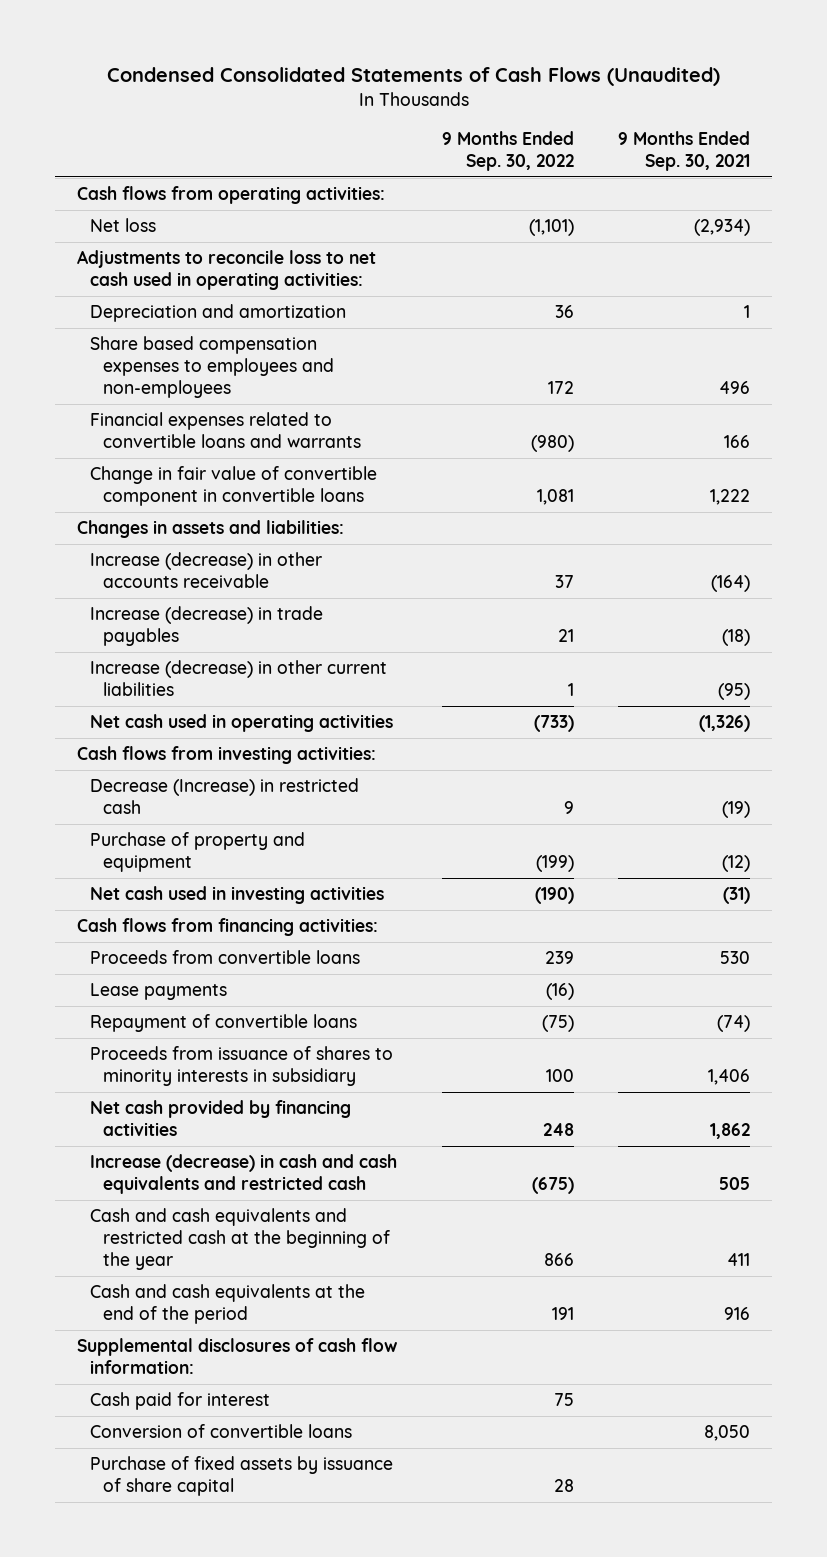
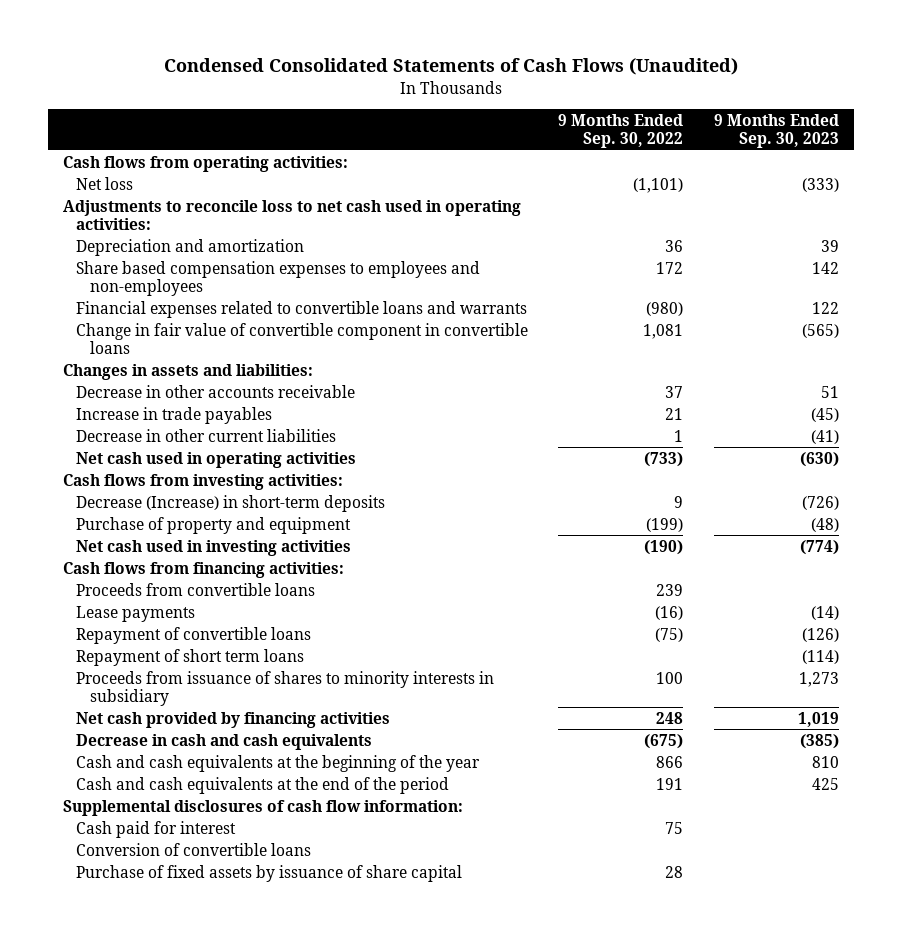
- | 9 Months Ended Sep. 30, 2022 | 9 Months Ended Sep. 30, 2021
+ | 9 Months Ended Sep. 30, 2022 | 9 Months Ended Sep. 30, 2023
- Increase (decrease) in other accounts receivable | 37 | (164)
- Increase (decrease) in trade payables | 21 | (18)
- Increase (decrease) in other current liabilities | 1 | (95)
+ Decrease in other accounts receivable | 37 | 51
+ Increase in trade payables | 21 | (45)
+ Decrease in other current liabilities | 1 | (41)
- Decrease (Increase) in restricted cash | 9 | (19)
+ Decrease (Increase) in short-term deposits | 9 | (726)
+ Repayment of short term loans | | (114)
- Increase (decrease) in cash and cash equivalents and restricted cash | (675) | 505
- Cash and cash equivalents and restricted cash at the beginning of the year | 866 | 411
+ Decrease in cash and cash equivalents | (675) | (385)
+ Cash and cash equivalents at the beginning of the year | 866 | 810

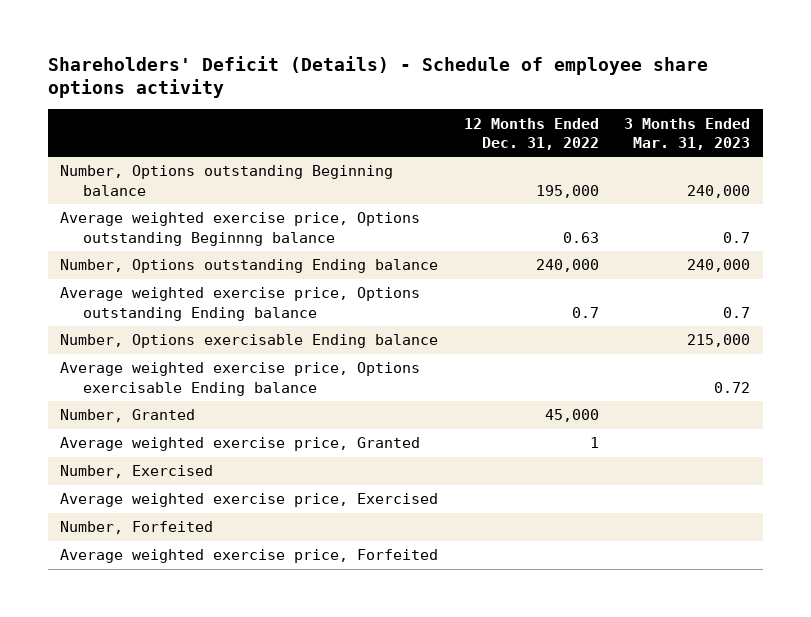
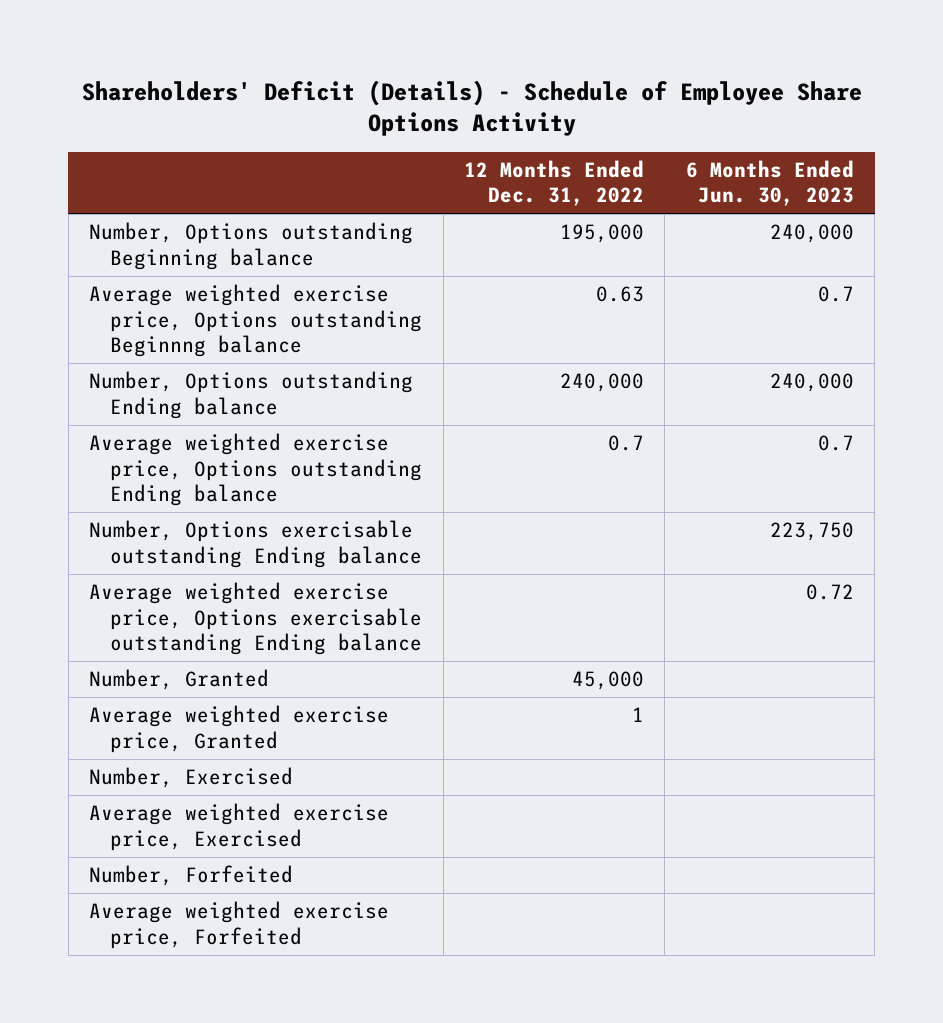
- Shareholders' Deficit (Details) - Schedule of employee share options activity
+ Shareholders' Deficit (Details) - Schedule of Employee Share Options Activity
- | 12 Months Ended Dec. 31, 2022 | 3 Months Ended Mar. 31, 2023
+ | 12 Months Ended Dec. 31, 2022 | 6 Months Ended Jun. 30, 2023
- Number, Options exercisable Ending balance | | 215,000
- Average weighted exercise price, Options exercisable Ending balance | | 0.72
+ Number, Options exercisable outstanding Ending balance | | 223,750
+ Average weighted exercise price, Options exercisable outstanding Ending balance | | 0.72

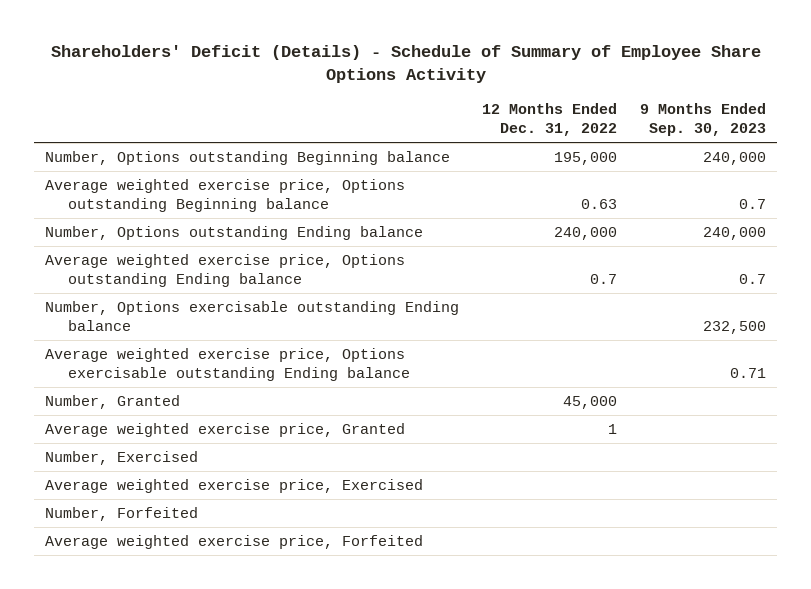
- Shareholders' Deficit (Details) - Schedule of Employee Share Options Activity
+ Shareholders' Deficit (Details) - Schedule of Summary of Employee Share Options Activity
- | 12 Months Ended Dec. 31, 2022 | 6 Months Ended Jun. 30, 2023
+ | 12 Months Ended Dec. 31, 2022 | 9 Months Ended Sep. 30, 2023
- Average weighted exercise price, Options outstanding Beginnng balance | 0.63 | 0.7
+ Average weighted exercise price, Options outstanding Beginning balance | 0.63 | 0.7

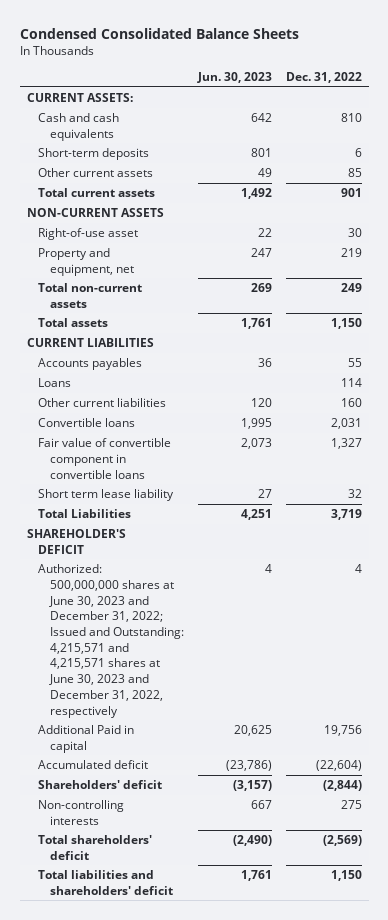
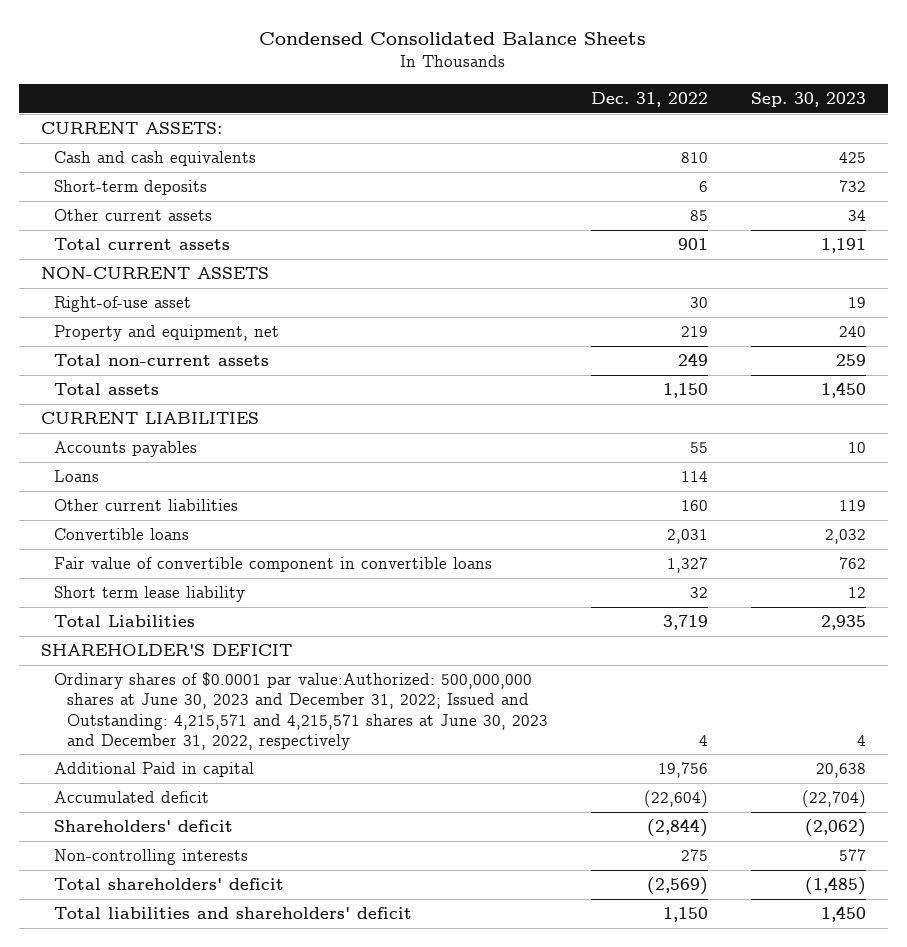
- | Jun. 30, 2023 | Dec. 31, 2022
+ | Dec. 31, 2022 | Sep. 30, 2023
- Authorized: 500,000,000 shares at June 30, 2023 and December 31, 2022; Issued and Outstanding: 4,215,571 and 4,215,571 shares at June 30, 2023 and December 31, 2022, respectively | 4 | 4
+ Ordinary shares of $0.0001 par value:Authorized: 500,000,000 shares at June 30, 2023 and December 31, 2022; Issued and Outstanding: 4,215,571 and 4,215,571 shares at June 30, 2023 and December 31, 2022, respectively | 4 | 4

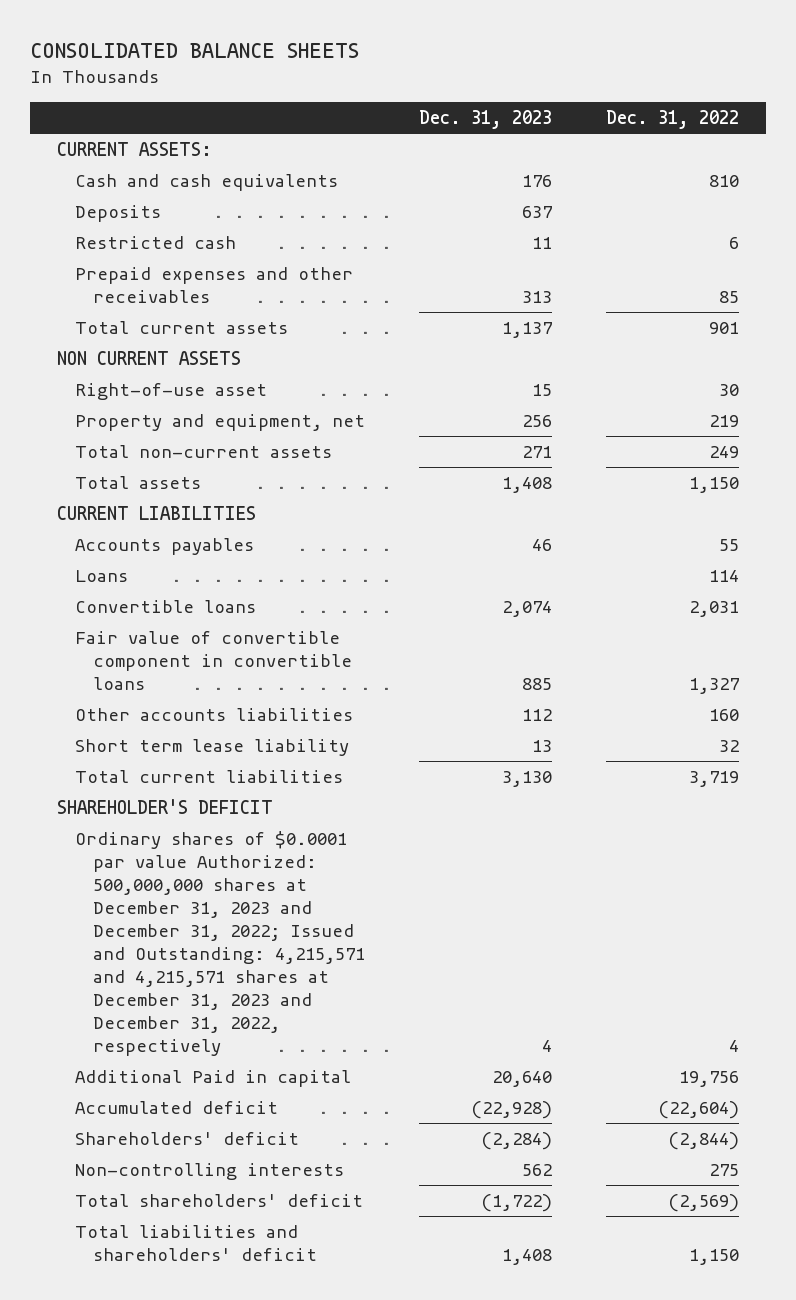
- Condensed Consolidated Balance Sheets
+ CONSOLIDATED BALANCE SHEETS
- | Dec. 31, 2022 | Sep. 30, 2023
+ | Dec. 31, 2023 | Dec. 31, 2022
- Short-term deposits | 6 | 732
- Other current assets | 85 | 34
+ Deposits | 637 |
+ Restricted cash | 11 | 6
+ Prepaid expenses and other receivables | 313 | 85
- NON-CURRENT ASSETS
+ NON CURRENT ASSETS
- Other current liabilities | 160 | 119
+ Other accounts liabilities | 112 | 160
- Total Liabilities | 3,719 | 2,935
+ Total current liabilities | 3,130 | 3,719
- Ordinary shares of $0.0001 par value:Authorized: 500,000,000 shares at June 30, 2023 and December 31, 2022; Issued and Outstanding: 4,215,571 and 4,215,571 shares at June 30, 2023 and December 31, 2022, respectively | 4 | 4
+ Ordinary shares of $0.0001 par value Authorized: 500,000,000 shares at December 31, 2023 and December 31, 2022; Issued and Outstanding: 4,215,571 and 4,215,571 shares at December 31, 2023 and December 31, 2022, respectively | 4 | 4

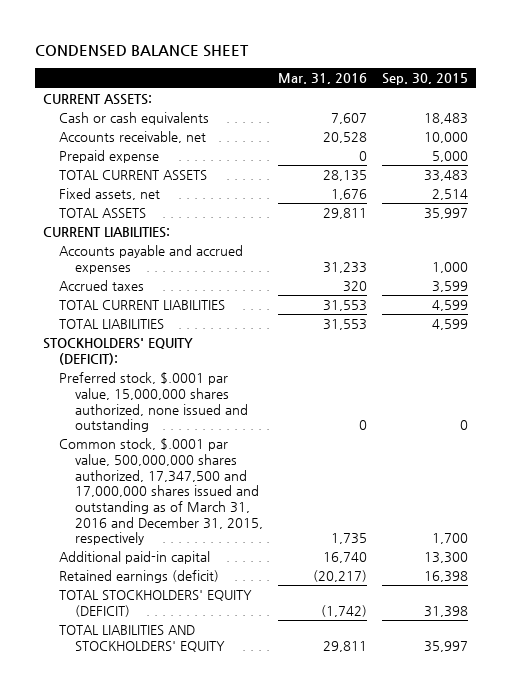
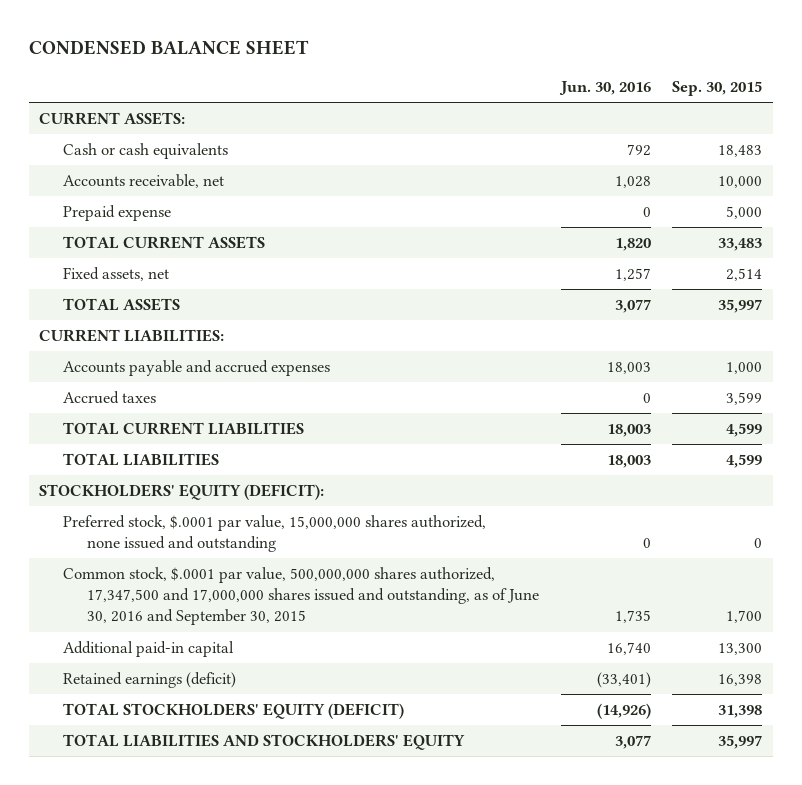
- | Mar. 31, 2016 | Sep. 30, 2015
+ | Jun. 30, 2016 | Sep. 30, 2015
- Common stock, $.0001 par value, 500,000,000 shares authorized, 17,347,500 and 17,000,000 shares issued and outstanding as of March 31, 2016 and December 31, 2015, respectively | 1,735 | 1,700
+ Common stock, $.0001 par value, 500,000,000 shares authorized, 17,347,500 and 17,000,000 shares issued and outstanding, as of June 30, 2016 and September 30, 2015 | 1,735 | 1,700

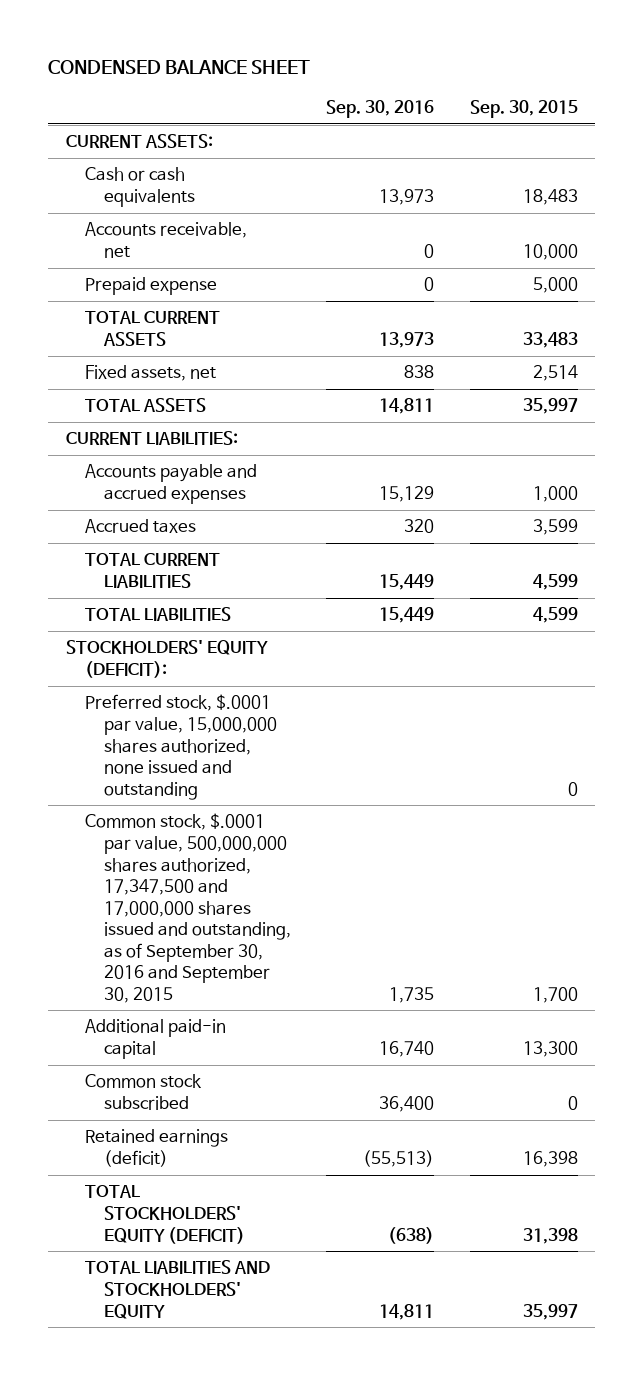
- | Jun. 30, 2016 | Sep. 30, 2015
+ | Sep. 30, 2016 | Sep. 30, 2015
- Common stock, $.0001 par value, 500,000,000 shares authorized, 17,347,500 and 17,000,000 shares issued and outstanding, as of June 30, 2016 and September 30, 2015 | 1,735 | 1,700
+ Common stock, $.0001 par value, 500,000,000 shares authorized, 17,347,500 and 17,000,000 shares issued and outstanding, as of September 30, 2016 and September 30, 2015 | 1,735 | 1,700
+ Common stock subscribed | 36,400 | 0

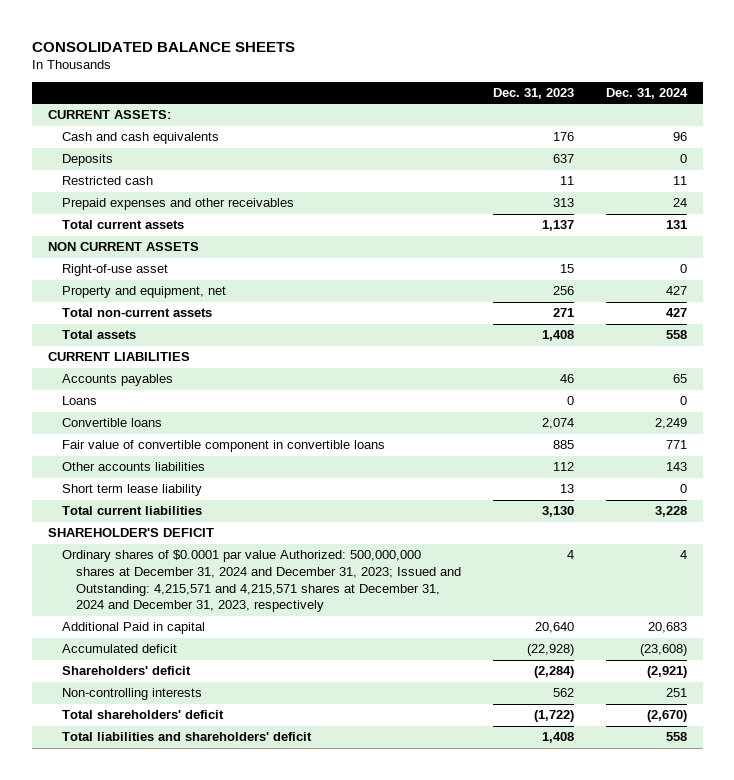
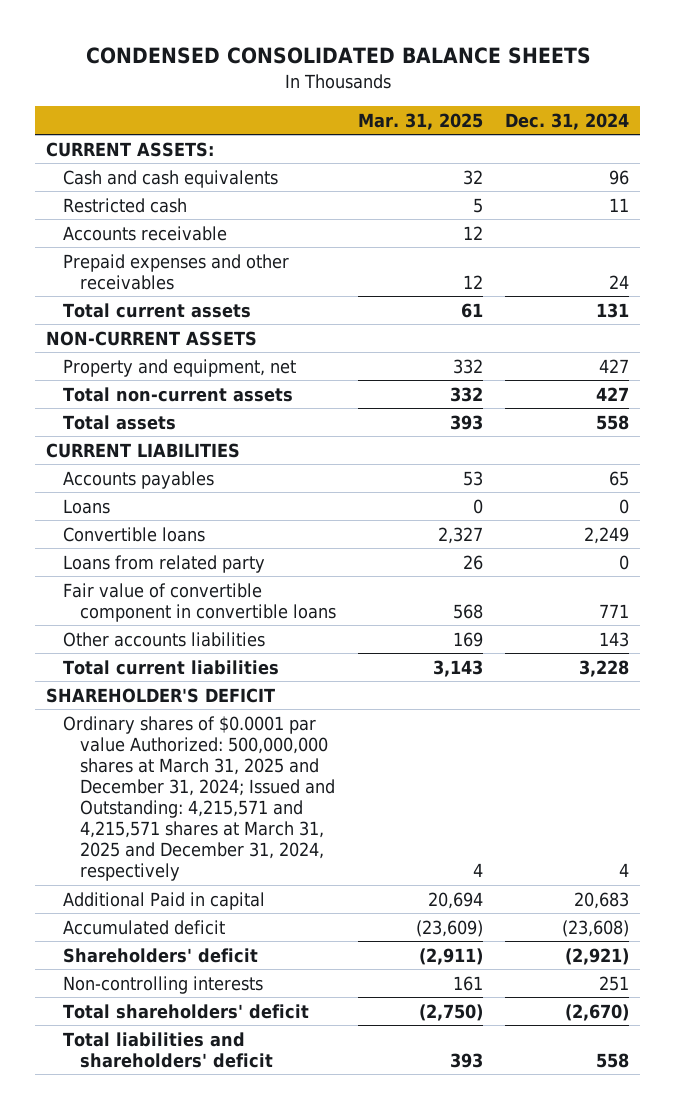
- CONSOLIDATED BALANCE SHEETS
+ CONDENSED CONSOLIDATED BALANCE SHEETS
- | Dec. 31, 2023 | Dec. 31, 2024
+ | Mar. 31, 2025 | Dec. 31, 2024
- Deposits | 637 | 0
+ Accounts receivable | 12 |
- NON CURRENT ASSETS
- Right-of-use asset | 15 | 0
+ NON-CURRENT ASSETS
+ Loans from related party | 26 | 0
- Short term lease liability | 13 | 0
- Ordinary shares of $0.0001 par value Authorized: 500,000,000 shares at December 31, 2024 and December 31, 2023; Issued and Outstanding: 4,215,571 and 4,215,571 shares at December 31, 2024 and December 31, 2023, respectively | 4 | 4
+ Ordinary shares of $0.0001 par value Authorized: 500,000,000 shares at March 31, 2025 and December 31, 2024; Issued and Outstanding: 4,215,571 and 4,215,571 shares at March 31, 2025 and December 31, 2024, respectively | 4 | 4

